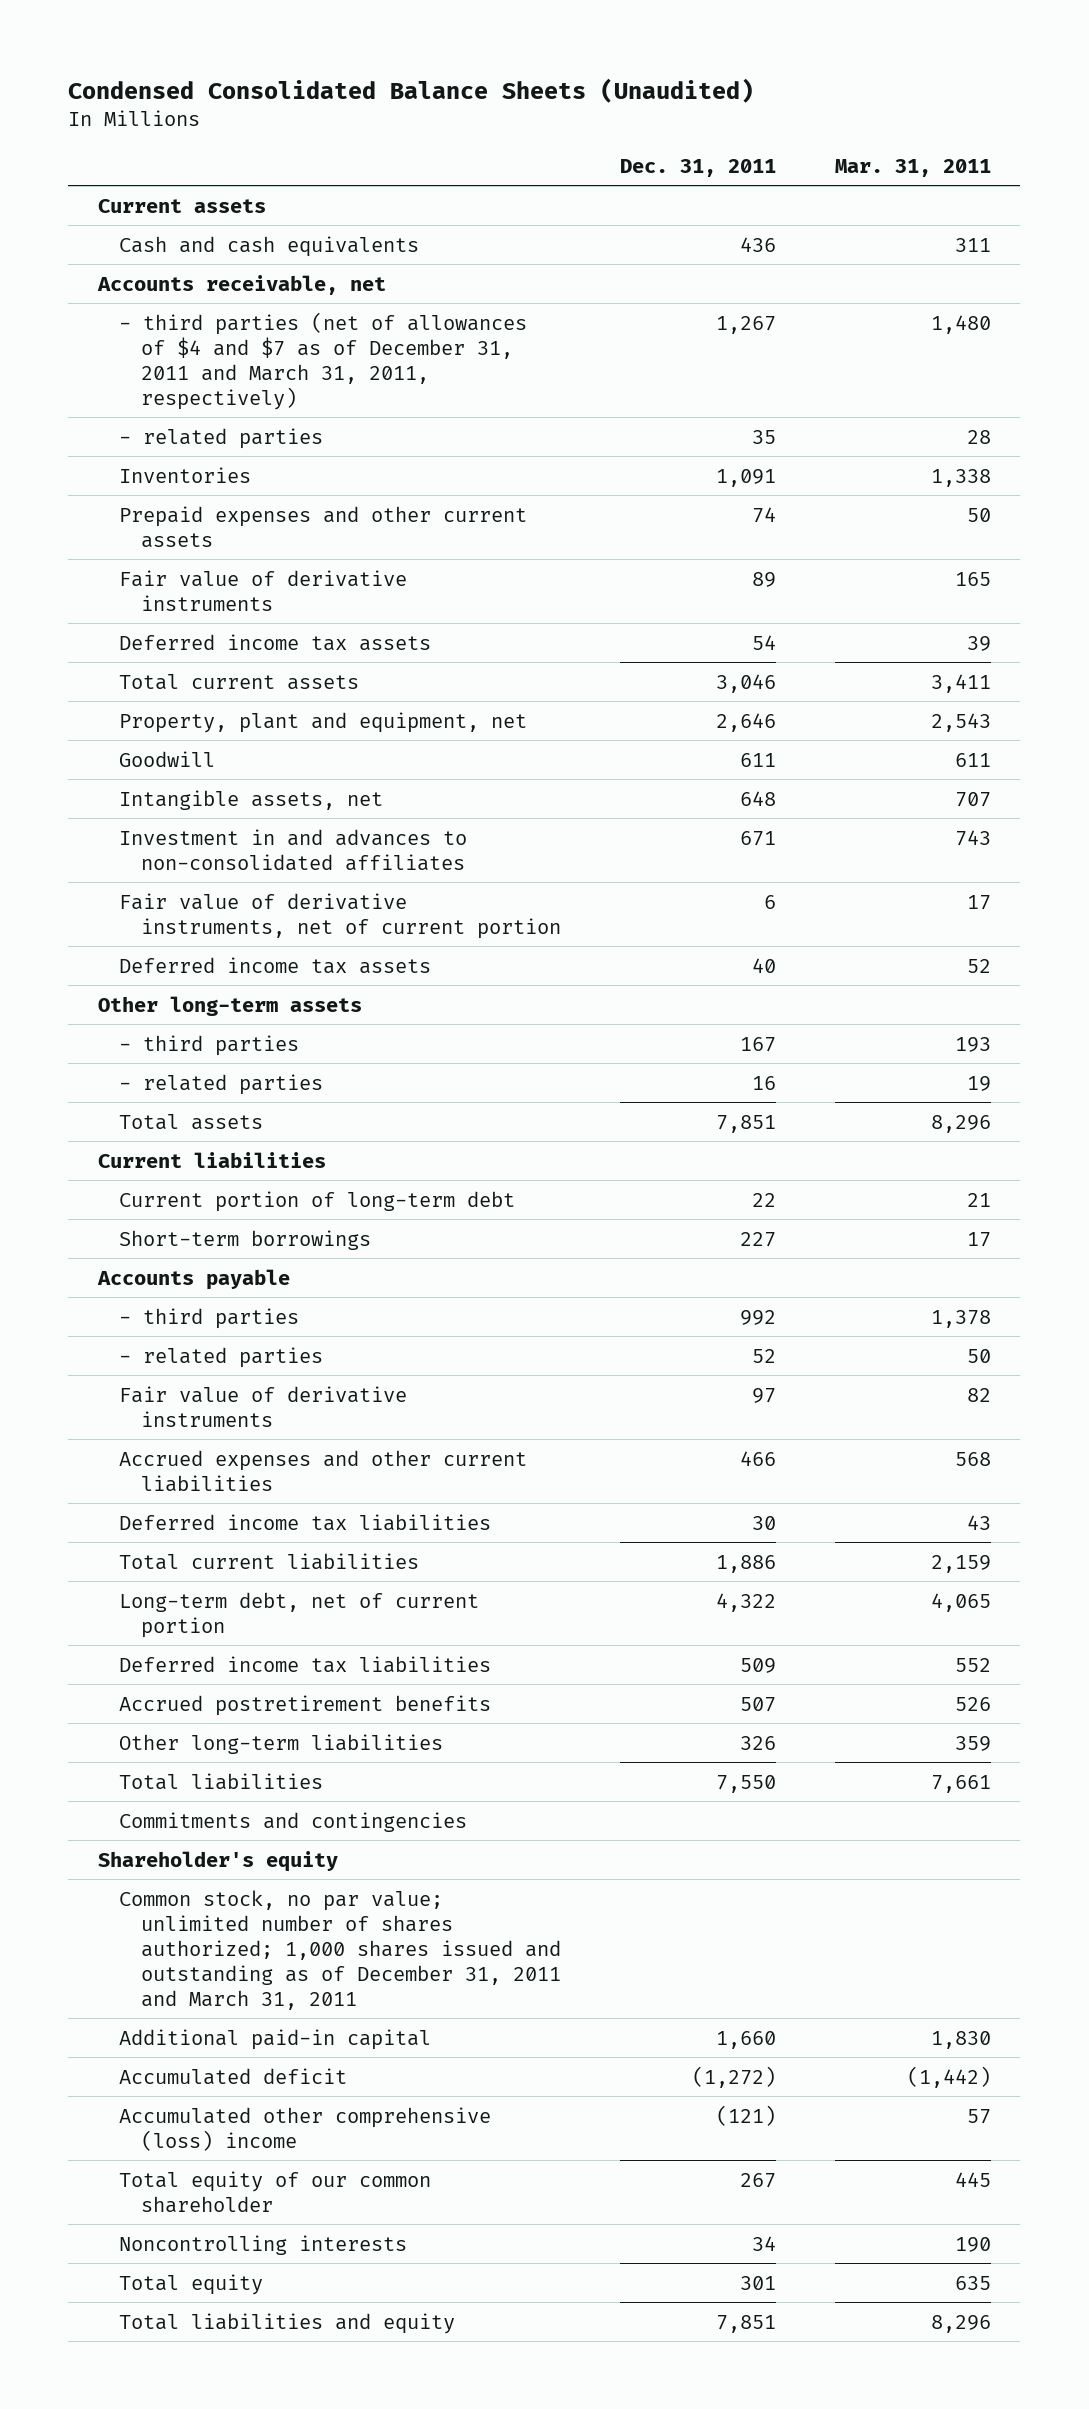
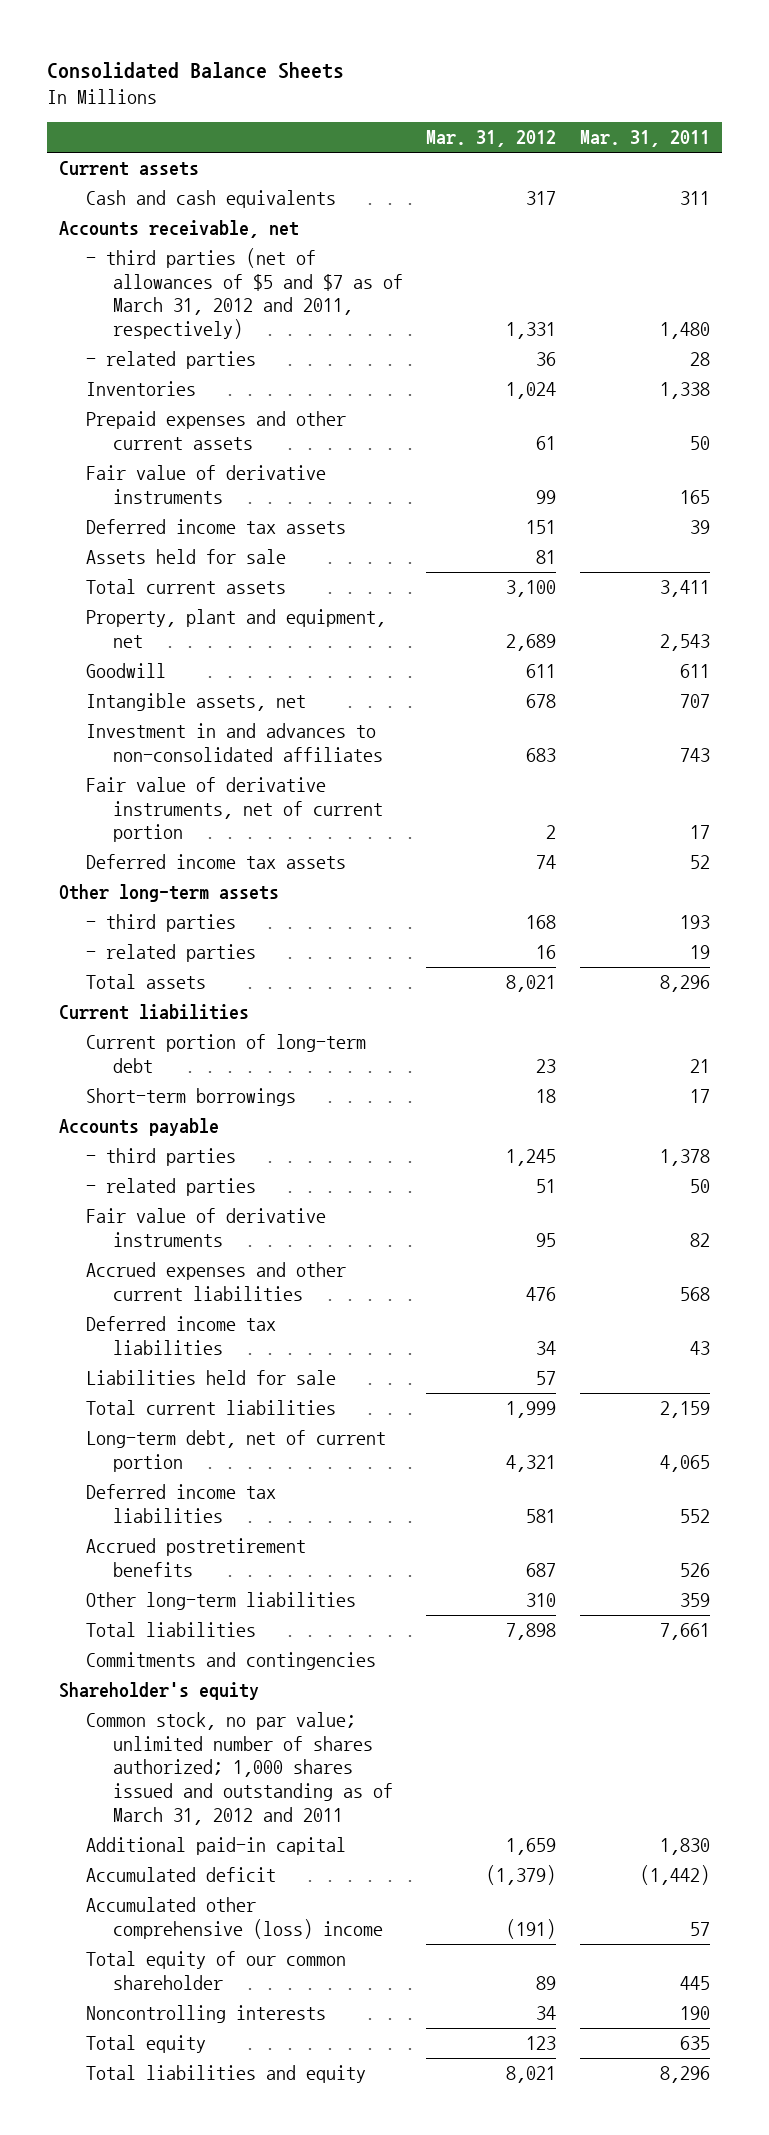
- Condensed Consolidated Balance Sheets (Unaudited)
+ Consolidated Balance Sheets
- | Dec. 31, 2011 | Mar. 31, 2011
+ | Mar. 31, 2012 | Mar. 31, 2011
- - third parties (net of allowances of $4 and $7 as of December 31, 2011 and March 31, 2011, respectively) | 1,267 | 1,480
+ - third parties (net of allowances of $5 and $7 as of March 31, 2012 and 2011, respectively) | 1,331 | 1,480
+ Assets held for sale | 81 |
+ Liabilities held for sale | 57 |
- Common stock, no par value; unlimited number of shares authorized; 1,000 shares issued and outstanding as of December 31, 2011 and March 31, 2011
+ Common stock, no par value; unlimited number of shares authorized; 1,000 shares issued and outstanding as of March 31, 2012 and 2011

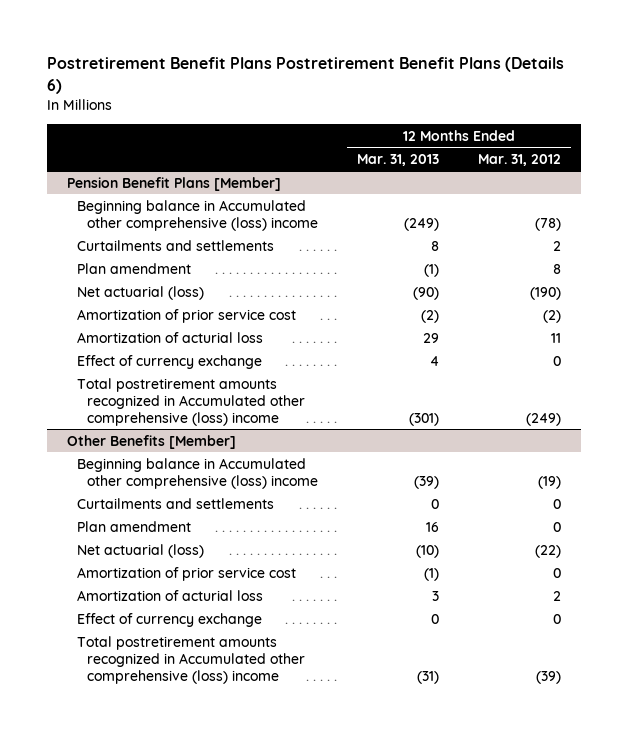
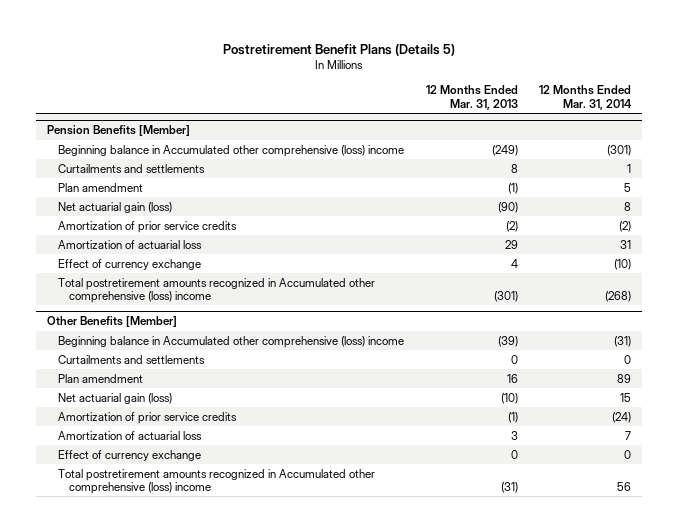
- Postretirement Benefit Plans Postretirement Benefit Plans (Details 6)
+ Postretirement Benefit Plans (Details 5)
- | 12 Months Ended Mar. 31, 2013 | 12 Months Ended Mar. 31, 2012
+ | 12 Months Ended Mar. 31, 2013 | 12 Months Ended Mar. 31, 2014
- Pension Benefit Plans [Member]
+ Pension Benefits [Member]
- Net actuarial (loss) | (90) | (190)
- Amortization of prior service cost | (2) | (2)
- Amortization of acturial loss | 29 | 11
+ Net actuarial gain (loss) | (90) | 8
+ Amortization of prior service credits | (2) | (2)
+ Amortization of actuarial loss | 29 | 31
@ Other Benefits [Member]
- Net actuarial (loss) | (10) | (22)
- Amortization of prior service cost | (1) | 0
- Amortization of acturial loss | 3 | 2
+ Net actuarial gain (loss) | (10) | 15
+ Amortization of prior service credits | (1) | (24)
+ Amortization of actuarial loss | 3 | 7

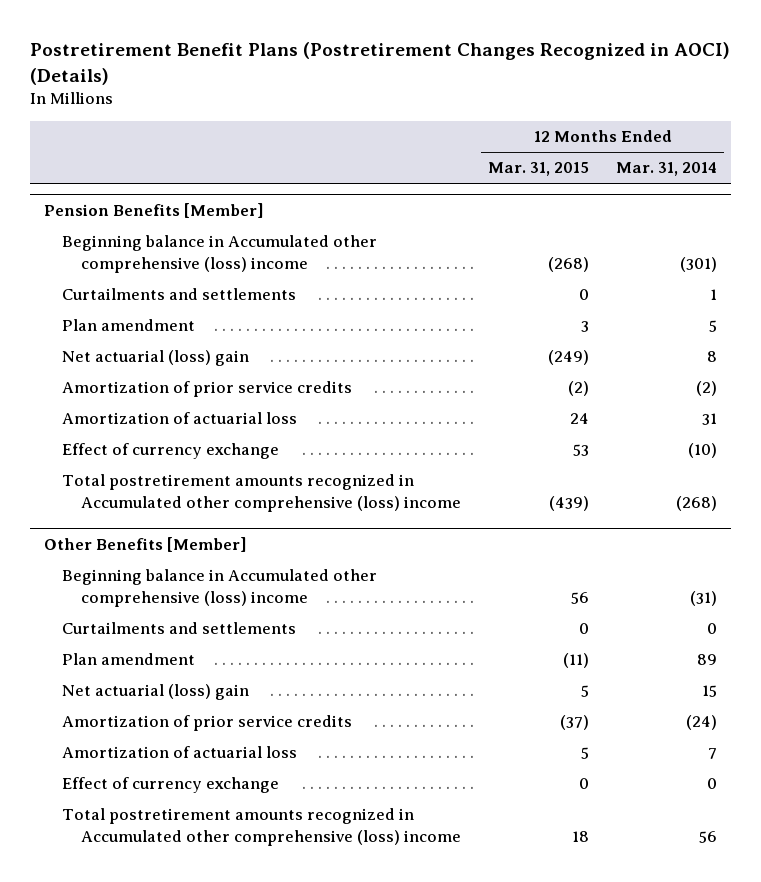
- Postretirement Benefit Plans (Details 5)
+ Postretirement Benefit Plans (Postretirement Changes Recognized in AOCI) (Details)
- | 12 Months Ended Mar. 31, 2013 | 12 Months Ended Mar. 31, 2014
+ | 12 Months Ended Mar. 31, 2015 | 12 Months Ended Mar. 31, 2014
@ Pension Benefits [Member]
- Net actuarial gain (loss) | (90) | 8
+ Net actuarial (loss) gain | (249) | 8
@ Other Benefits [Member]
- Net actuarial gain (loss) | (10) | 15
+ Net actuarial (loss) gain | 5 | 15

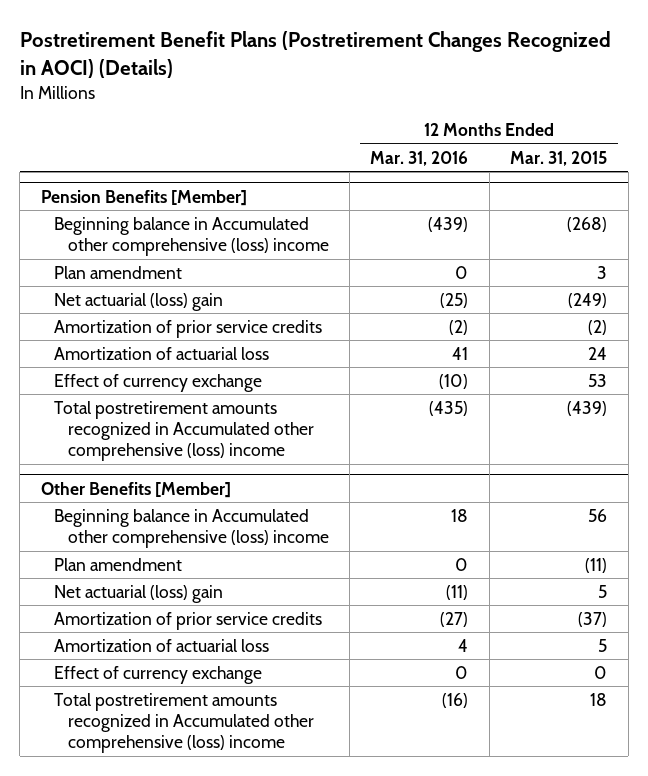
- | 12 Months Ended Mar. 31, 2015 | 12 Months Ended Mar. 31, 2014
+ | 12 Months Ended Mar. 31, 2016 | 12 Months Ended Mar. 31, 2015
@ Pension Benefits [Member]
- Curtailments and settlements | 0 | 1
@ Other Benefits [Member]
- Curtailments and settlements | 0 | 0

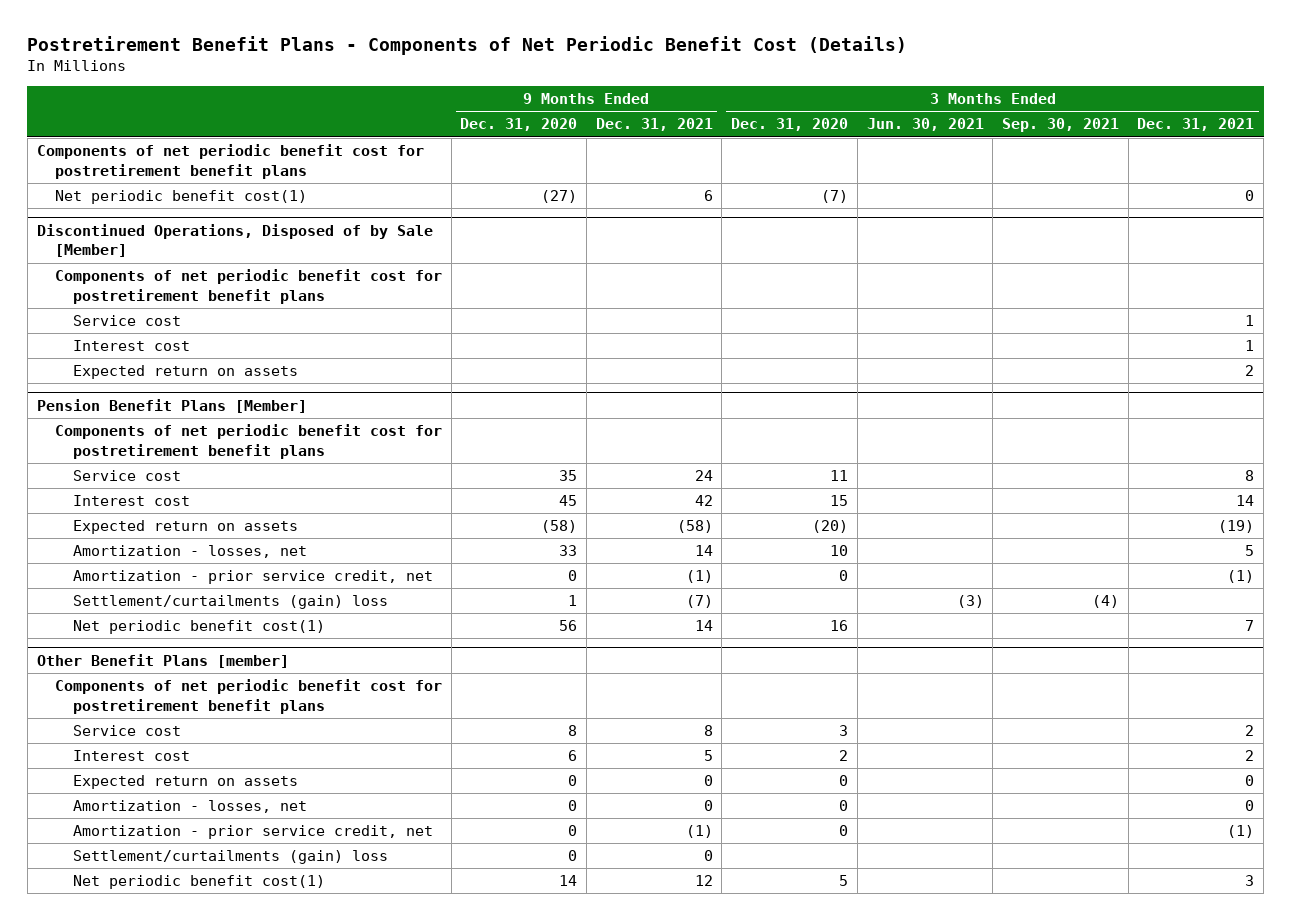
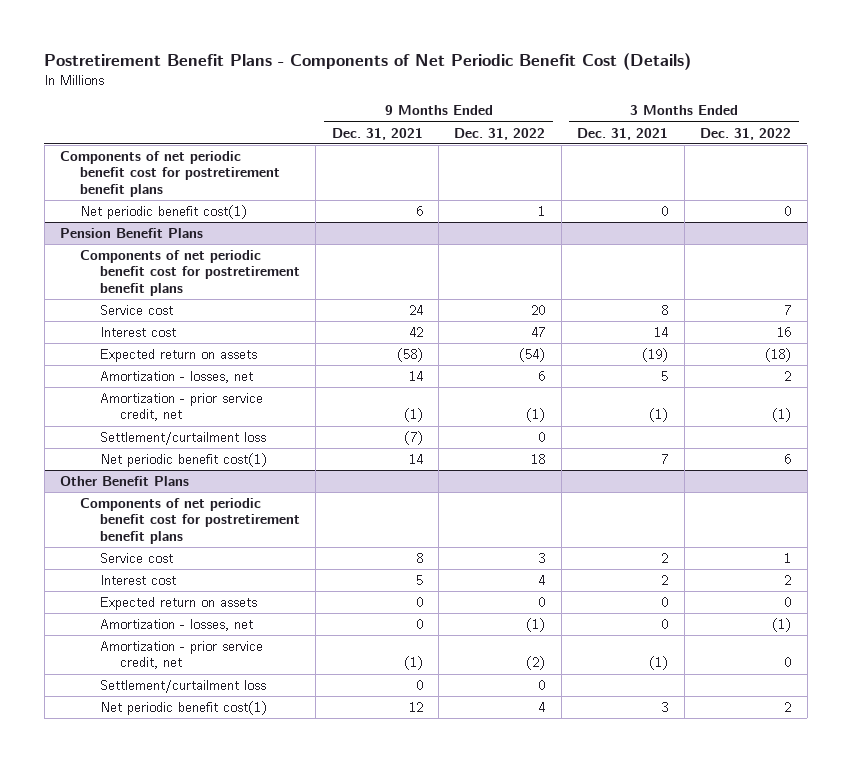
- | 9 Months Ended Dec. 31, 2020 | 9 Months Ended Dec. 31, 2021 | 3 Months Ended Dec. 31, 2020 | 3 Months Ended Jun. 30, 2021 | 3 Months Ended Sep. 30, 2021 | 3 Months Ended Dec. 31, 2021
+ | 9 Months Ended Dec. 31, 2021 | 9 Months Ended Dec. 31, 2022 | 3 Months Ended Dec. 31, 2021 | 3 Months Ended Dec. 31, 2022
- Discontinued Operations, Disposed of by Sale [Member]
- Components of net periodic benefit cost for postretirement benefit plans
- Service cost | | | | | | 1
- Interest cost | | | | | | 1
- Expected return on assets | | | | | | 2
- Pension Benefit Plans [Member]
+ Pension Benefit Plans
- Settlement/curtailments (gain) loss | 1 | (7) | | (3) | (4) |
+ Settlement/curtailment loss | (7) | 0 | |
- Other Benefit Plans [member]
+ Other Benefit Plans
- Settlement/curtailments (gain) loss | 0 | 0 | | | |
+ Settlement/curtailment loss | 0 | 0 | |

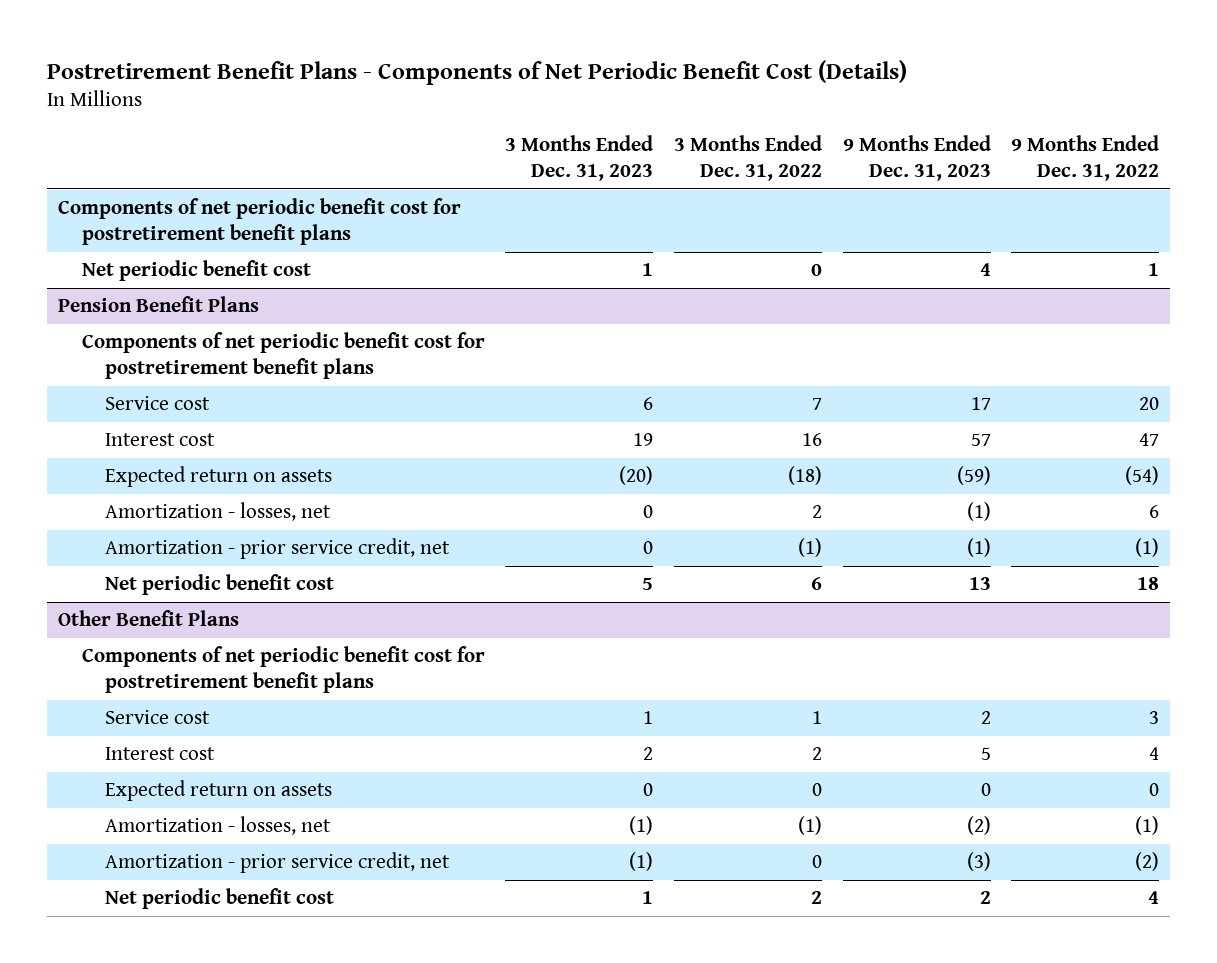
- | 9 Months Ended Dec. 31, 2021 | 9 Months Ended Dec. 31, 2022 | 3 Months Ended Dec. 31, 2021 | 3 Months Ended Dec. 31, 2022
+ | 3 Months Ended Dec. 31, 2023 | 3 Months Ended Dec. 31, 2022 | 9 Months Ended Dec. 31, 2023 | 9 Months Ended Dec. 31, 2022
- Net periodic benefit cost(1) | 6 | 1 | 0 | 0
+ Net periodic benefit cost | 1 | 0 | 4 | 1
@ Pension Benefit Plans
- Settlement/curtailment loss | (7) | 0 | |
- Net periodic benefit cost(1) | 14 | 18 | 7 | 6
+ Net periodic benefit cost | 5 | 6 | 13 | 18
@ Other Benefit Plans
- Settlement/curtailment loss | 0 | 0 | |
- Net periodic benefit cost(1) | 12 | 4 | 3 | 2
+ Net periodic benefit cost | 1 | 2 | 2 | 4

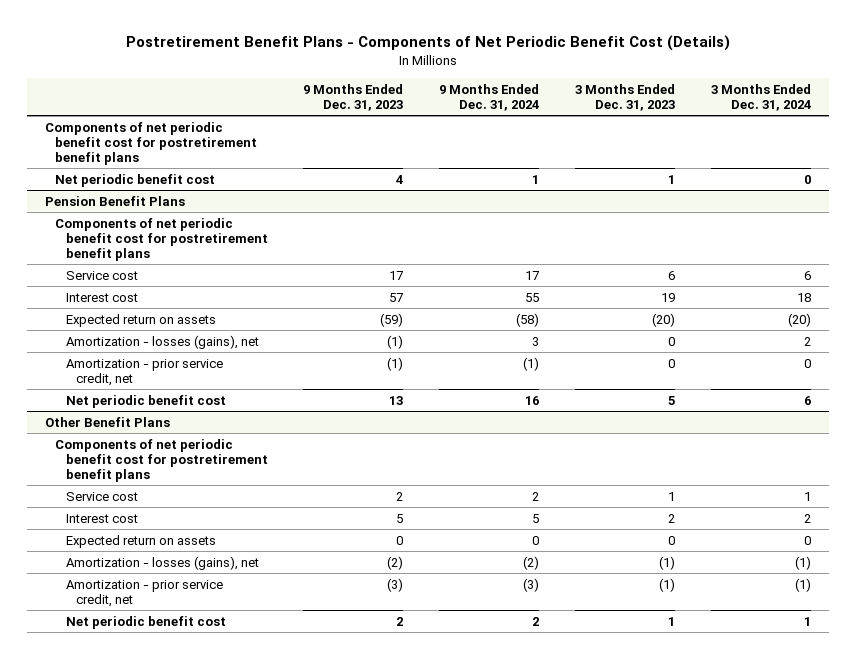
- | 3 Months Ended Dec. 31, 2023 | 3 Months Ended Dec. 31, 2022 | 9 Months Ended Dec. 31, 2023 | 9 Months Ended Dec. 31, 2022
+ | 9 Months Ended Dec. 31, 2023 | 9 Months Ended Dec. 31, 2024 | 3 Months Ended Dec. 31, 2023 | 3 Months Ended Dec. 31, 2024
@ Pension Benefit Plans
- Amortization - losses, net | 0 | 2 | (1) | 6
+ Amortization - losses (gains), net | (1) | 3 | 0 | 2
@ Other Benefit Plans
- Amortization - losses, net | (1) | (1) | (2) | (1)
+ Amortization - losses (gains), net | (2) | (2) | (1) | (1)

